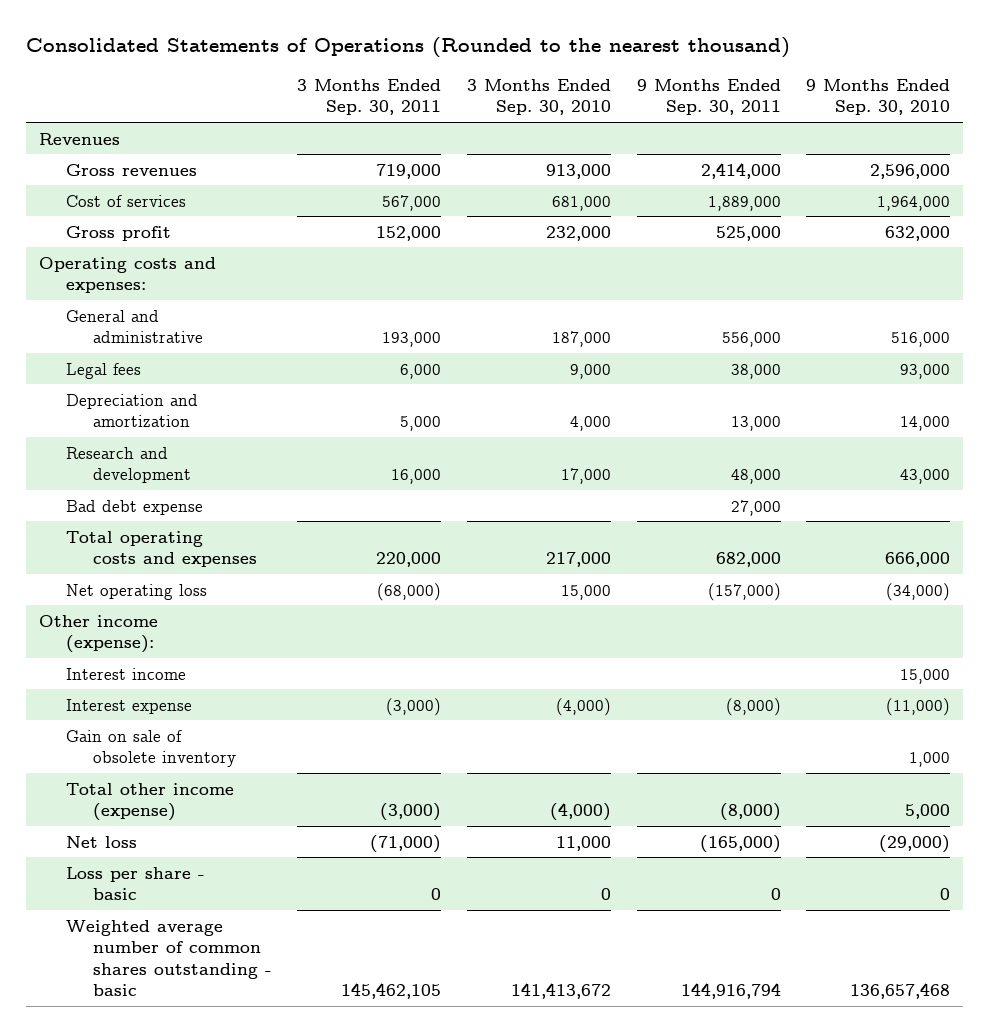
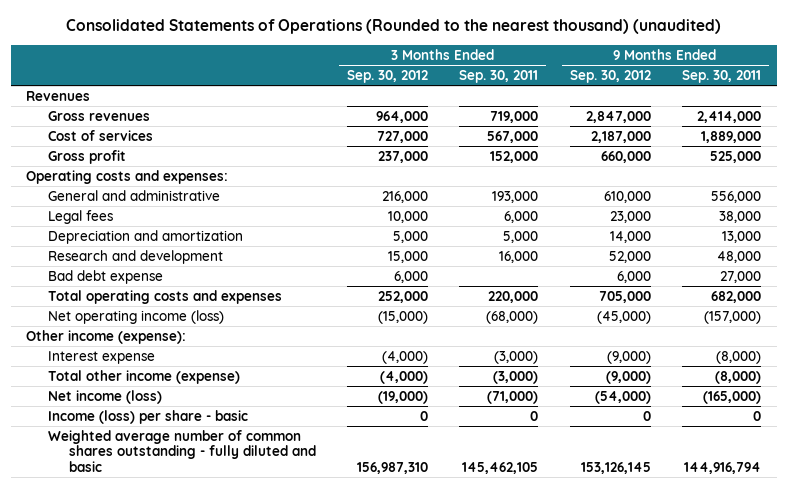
- Consolidated Statements of Operations (Rounded to the nearest thousand)
+ Consolidated Statements of Operations (Rounded to the nearest thousand) (unaudited)
- | 3 Months Ended Sep. 30, 2011 | 3 Months Ended Sep. 30, 2010 | 9 Months Ended Sep. 30, 2011 | 9 Months Ended Sep. 30, 2010
+ | 3 Months Ended Sep. 30, 2012 | 3 Months Ended Sep. 30, 2011 | 9 Months Ended Sep. 30, 2012 | 9 Months Ended Sep. 30, 2011
- Net operating loss | (68,000) | 15,000 | (157,000) | (34,000)
+ Net operating income (loss) | (15,000) | (68,000) | (45,000) | (157,000)
- Interest income | | | | 15,000
- Gain on sale of obsolete inventory | | | | 1,000
- Net loss | (71,000) | 11,000 | (165,000) | (29,000)
- Loss per share - basic | 0 | 0 | 0 | 0
- Weighted average number of common shares outstanding - basic | 145,462,105 | 141,413,672 | 144,916,794 | 136,657,468
+ Net income (loss) | (19,000) | (71,000) | (54,000) | (165,000)
+ Income (loss) per share - basic | 0 | 0 | 0 | 0
+ Weighted average number of common shares outstanding - fully diluted and basic | 156,987,310 | 145,462,105 | 153,126,145 | 144,916,794

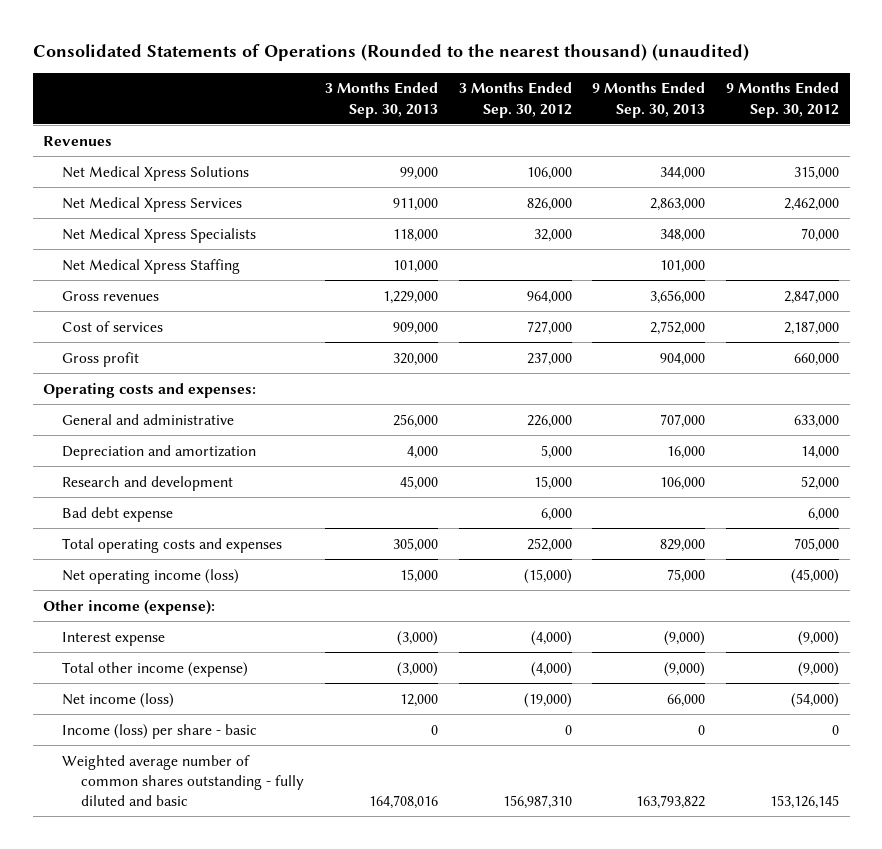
- | 3 Months Ended Sep. 30, 2012 | 3 Months Ended Sep. 30, 2011 | 9 Months Ended Sep. 30, 2012 | 9 Months Ended Sep. 30, 2011
+ | 3 Months Ended Sep. 30, 2013 | 3 Months Ended Sep. 30, 2012 | 9 Months Ended Sep. 30, 2013 | 9 Months Ended Sep. 30, 2012
+ Net Medical Xpress Solutions | 99,000 | 106,000 | 344,000 | 315,000
+ Net Medical Xpress Services | 911,000 | 826,000 | 2,863,000 | 2,462,000
+ Net Medical Xpress Specialists | 118,000 | 32,000 | 348,000 | 70,000
+ Net Medical Xpress Staffing | 101,000 | | 101,000 |
- General and administrative | 216,000 | 193,000 | 610,000 | 556,000
- Legal fees | 10,000 | 6,000 | 23,000 | 38,000
+ General and administrative | 256,000 | 226,000 | 707,000 | 633,000

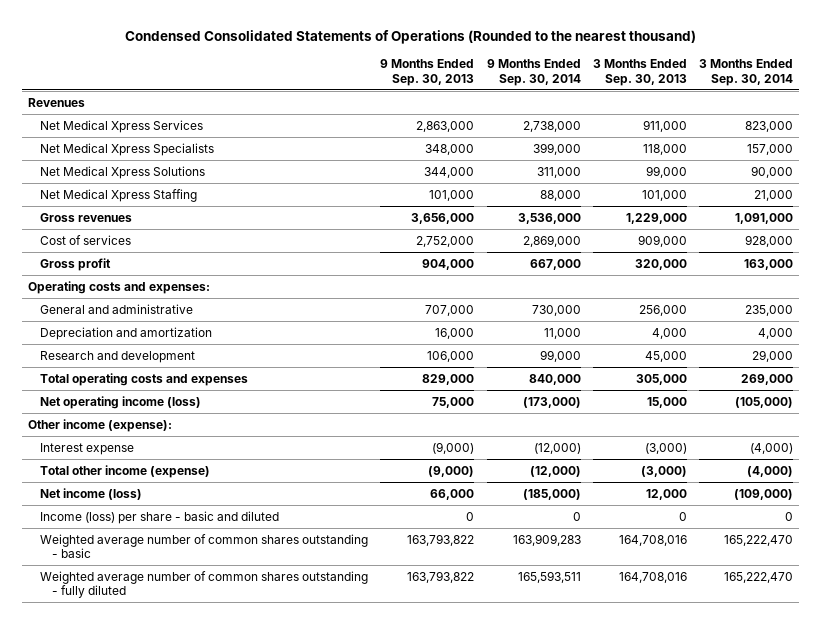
- Consolidated Statements of Operations (Rounded to the nearest thousand) (unaudited)
+ Condensed Consolidated Statements of Operations (Rounded to the nearest thousand)
- | 3 Months Ended Sep. 30, 2013 | 3 Months Ended Sep. 30, 2012 | 9 Months Ended Sep. 30, 2013 | 9 Months Ended Sep. 30, 2012
+ | 9 Months Ended Sep. 30, 2013 | 9 Months Ended Sep. 30, 2014 | 3 Months Ended Sep. 30, 2013 | 3 Months Ended Sep. 30, 2014
moved down: Net Medical Xpress Solutions | 344,000 | 311,000 | 99,000 | 90,000
- Bad debt expense | | 6,000 | | 6,000
- Income (loss) per share - basic | 0 | 0 | 0 | 0
- Weighted average number of common shares outstanding - fully diluted and basic | 164,708,016 | 156,987,310 | 163,793,822 | 153,126,145
+ Income (loss) per share - basic and diluted | 0 | 0 | 0 | 0
+ Weighted average number of common shares outstanding - basic | 163,793,822 | 163,909,283 | 164,708,016 | 165,222,470
+ Weighted average number of common shares outstanding - fully diluted | 163,793,822 | 165,593,511 | 164,708,016 | 165,222,470

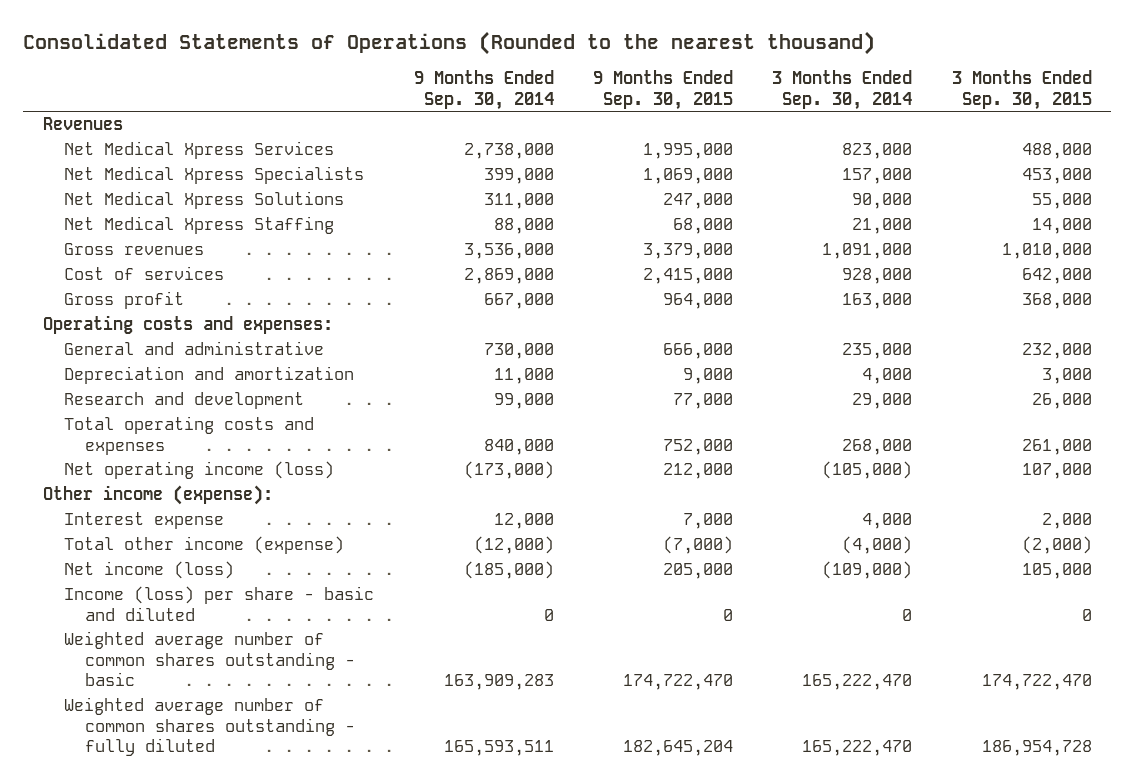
- Condensed Consolidated Statements of Operations (Rounded to the nearest thousand)
+ Consolidated Statements of Operations (Rounded to the nearest thousand)
- | 9 Months Ended Sep. 30, 2013 | 9 Months Ended Sep. 30, 2014 | 3 Months Ended Sep. 30, 2013 | 3 Months Ended Sep. 30, 2014
+ | 9 Months Ended Sep. 30, 2014 | 9 Months Ended Sep. 30, 2015 | 3 Months Ended Sep. 30, 2014 | 3 Months Ended Sep. 30, 2015
- Total operating costs and expenses | 829,000 | 840,000 | 305,000 | 269,000
+ Total operating costs and expenses | 840,000 | 752,000 | 268,000 | 261,000
- Interest expense | (9,000) | (12,000) | (3,000) | (4,000)
+ Interest expense | 12,000 | 7,000 | 4,000 | 2,000

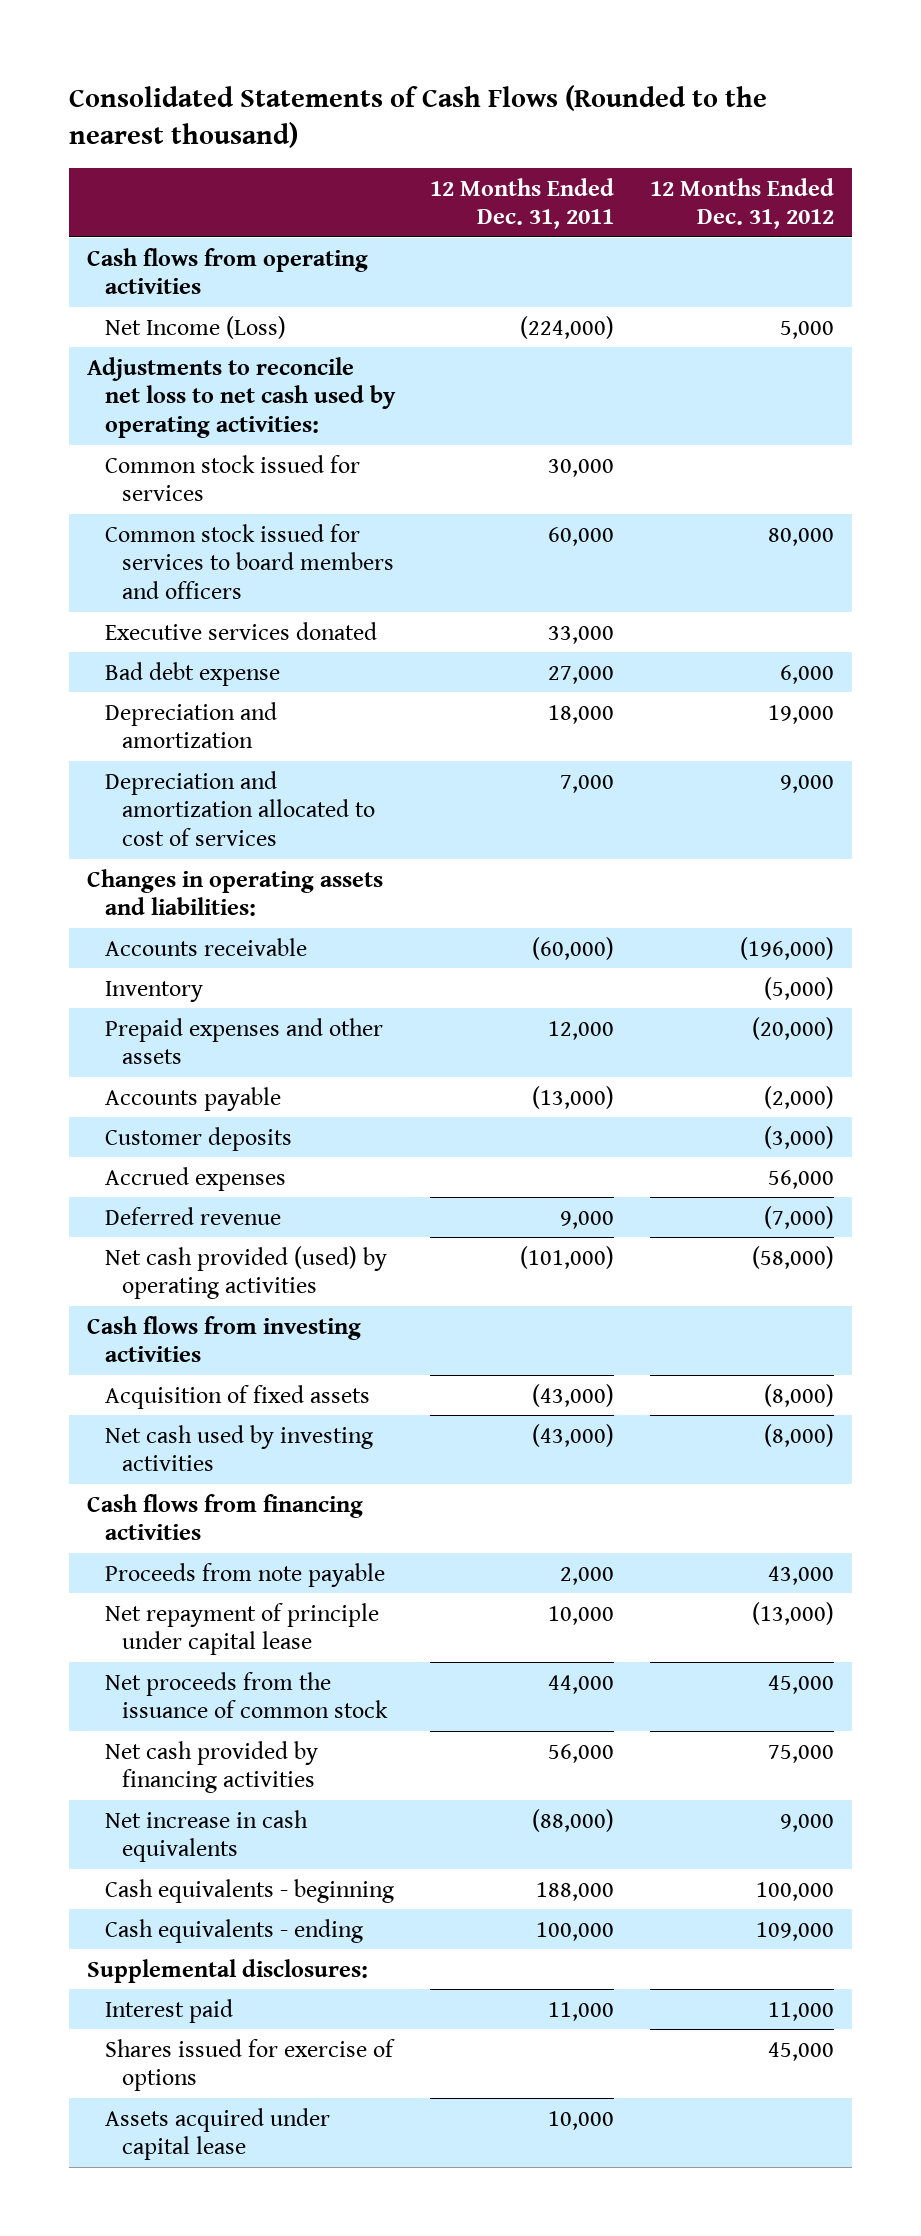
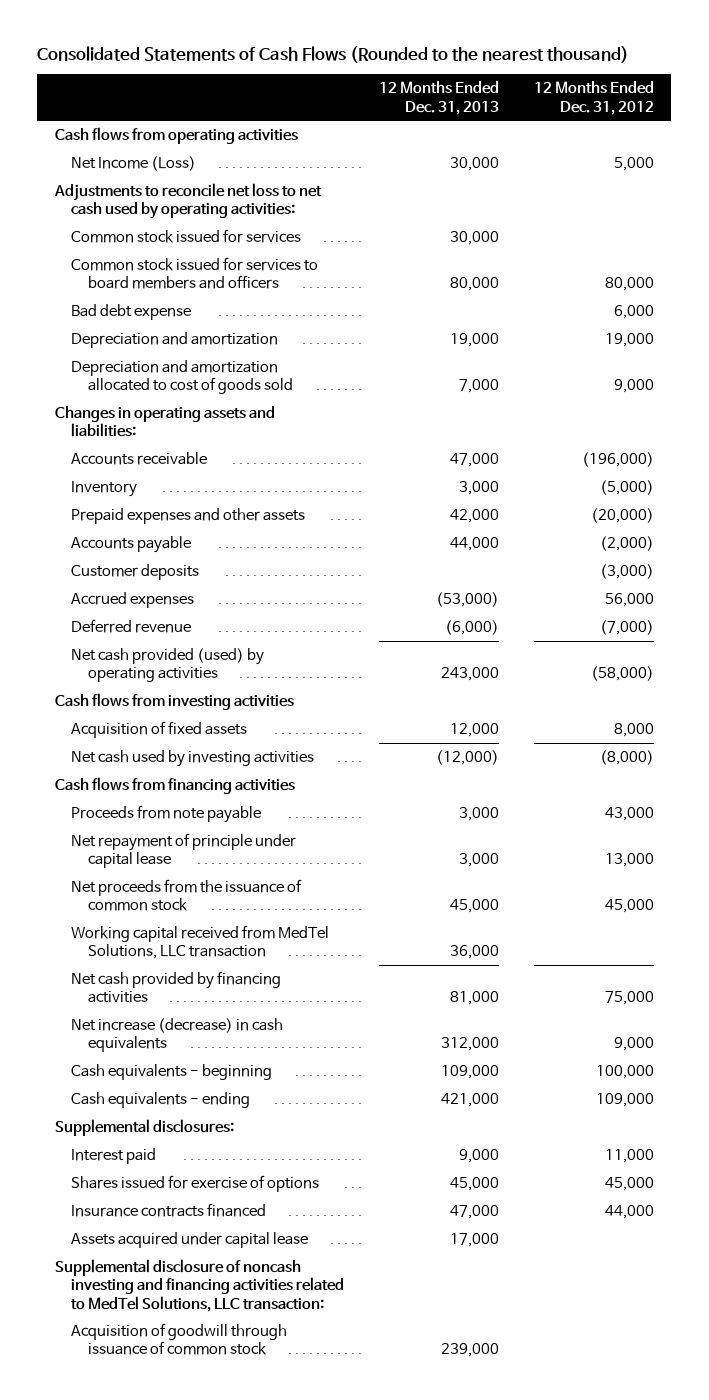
- | 12 Months Ended Dec. 31, 2011 | 12 Months Ended Dec. 31, 2012
+ | 12 Months Ended Dec. 31, 2013 | 12 Months Ended Dec. 31, 2012
- Executive services donated | 33,000 |
- Depreciation and amortization allocated to cost of services | 7,000 | 9,000
+ Depreciation and amortization allocated to cost of goods sold | 7,000 | 9,000
- Acquisition of fixed assets | (43,000) | (8,000)
+ Acquisition of fixed assets | 12,000 | 8,000
- Net repayment of principle under capital lease | 10,000 | (13,000)
+ Net repayment of principle under capital lease | 3,000 | 13,000
+ Working capital received from MedTel Solutions, LLC transaction | 36,000 |
- Net increase in cash equivalents | (88,000) | 9,000
+ Net increase (decrease) in cash equivalents | 312,000 | 9,000
+ Insurance contracts financed | 47,000 | 44,000
+ Supplemental disclosure of noncash investing and financing activities related to MedTel Solutions, LLC transaction:
+ Acquisition of goodwill through issuance of common stock | 239,000 |

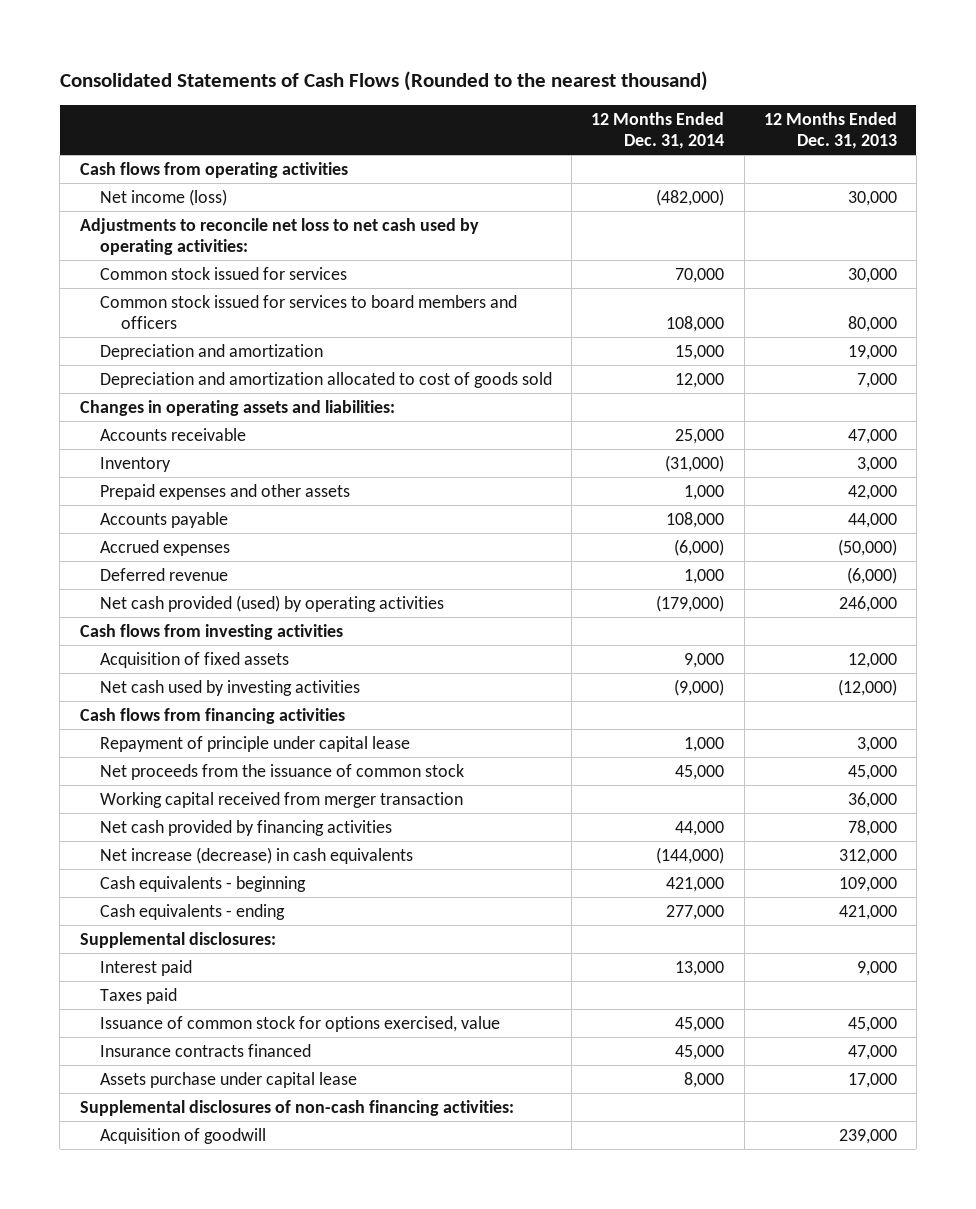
- | 12 Months Ended Dec. 31, 2013 | 12 Months Ended Dec. 31, 2012
+ | 12 Months Ended Dec. 31, 2014 | 12 Months Ended Dec. 31, 2013
- Net Income (Loss) | 30,000 | 5,000
+ Net income (loss) | (482,000) | 30,000
- Bad debt expense | | 6,000
- Customer deposits | | (3,000)
- Accrued expenses | (53,000) | 56,000
+ Accrued expenses | (6,000) | (50,000)
- Net cash provided (used) by operating activities | 243,000 | (58,000)
+ Net cash provided (used) by operating activities | (179,000) | 246,000
- Proceeds from note payable | 3,000 | 43,000
- Net repayment of principle under capital lease | 3,000 | 13,000
+ Repayment of principle under capital lease | 1,000 | 3,000
- Working capital received from MedTel Solutions, LLC transaction | 36,000 |
- Net cash provided by financing activities | 81,000 | 75,000
+ Working capital received from merger transaction | | 36,000
+ Net cash provided by financing activities | 44,000 | 78,000
- Shares issued for exercise of options | 45,000 | 45,000
+ Taxes paid
+ Issuance of common stock for options exercised, value | 45,000 | 45,000
- Assets acquired under capital lease | 17,000 |
- Supplemental disclosure of noncash investing and financing activities related to MedTel Solutions, LLC transaction:
- Acquisition of goodwill through issuance of common stock | 239,000 |
+ Assets purchase under capital lease | 8,000 | 17,000
+ Supplemental disclosures of non-cash financing activities:
+ Acquisition of goodwill | | 239,000

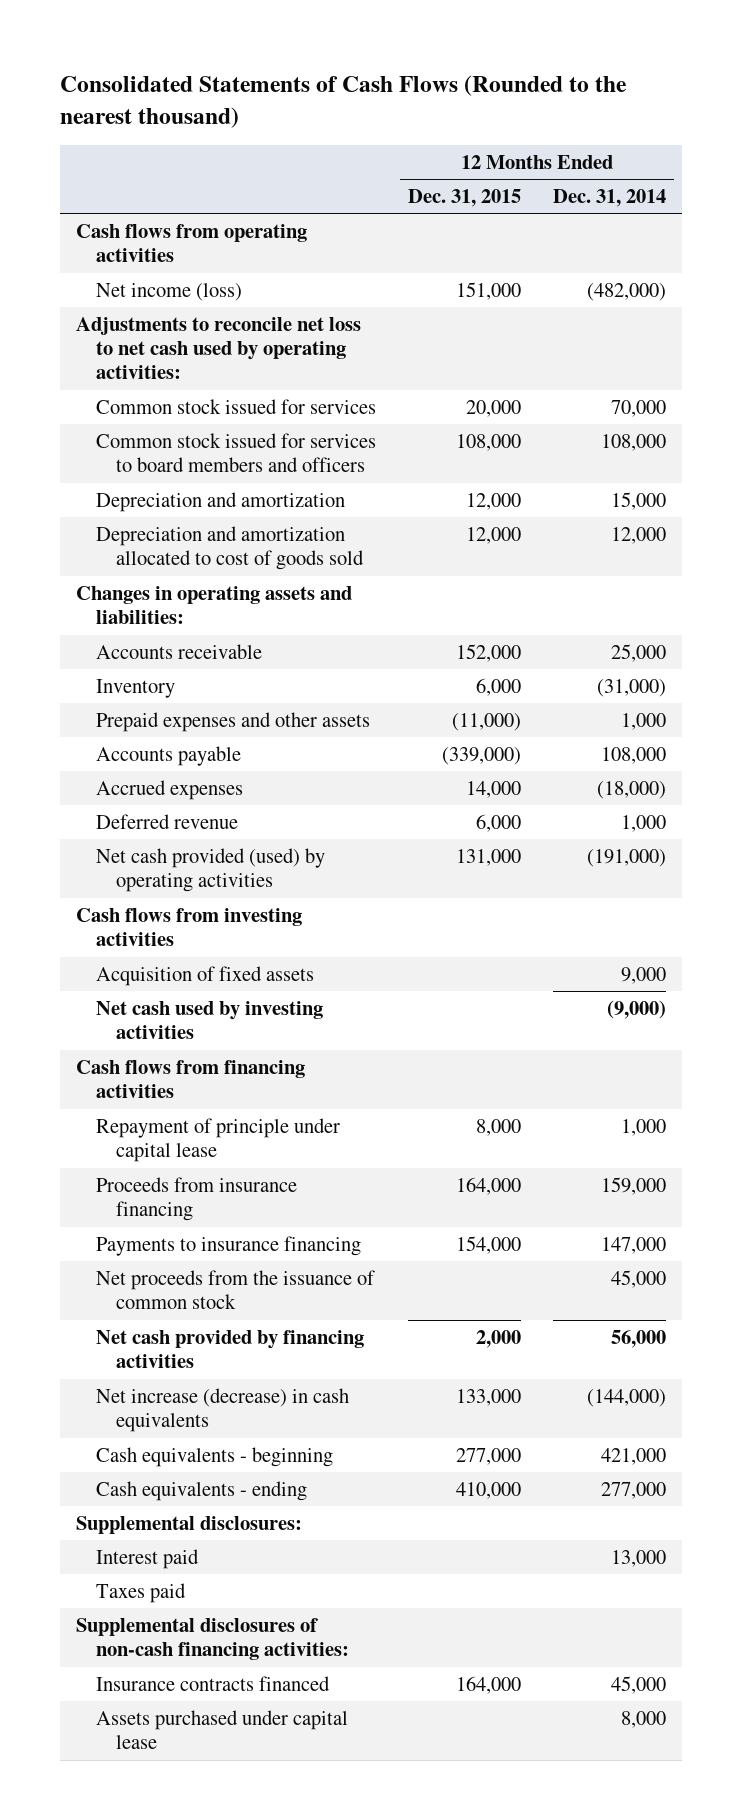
- | 12 Months Ended Dec. 31, 2014 | 12 Months Ended Dec. 31, 2013
+ | 12 Months Ended Dec. 31, 2015 | 12 Months Ended Dec. 31, 2014
- Accrued expenses | (6,000) | (50,000)
+ Accrued expenses | 14,000 | (18,000)
- Net cash provided (used) by operating activities | (179,000) | 246,000
+ Net cash provided (used) by operating activities | 131,000 | (191,000)
+ Proceeds from insurance financing | 164,000 | 159,000
+ Payments to insurance financing | 154,000 | 147,000
- Working capital received from merger transaction | | 36,000
- Net cash provided by financing activities | 44,000 | 78,000
+ Net cash provided by financing activities | 2,000 | 56,000
- Issuance of common stock for options exercised, value | 45,000 | 45,000
- Assets purchase under capital lease | 8,000 | 17,000
- Acquisition of goodwill | | 239,000
moved down: Insurance contracts financed | 164,000 | 45,000
+ Assets purchased under capital lease | | 8,000

